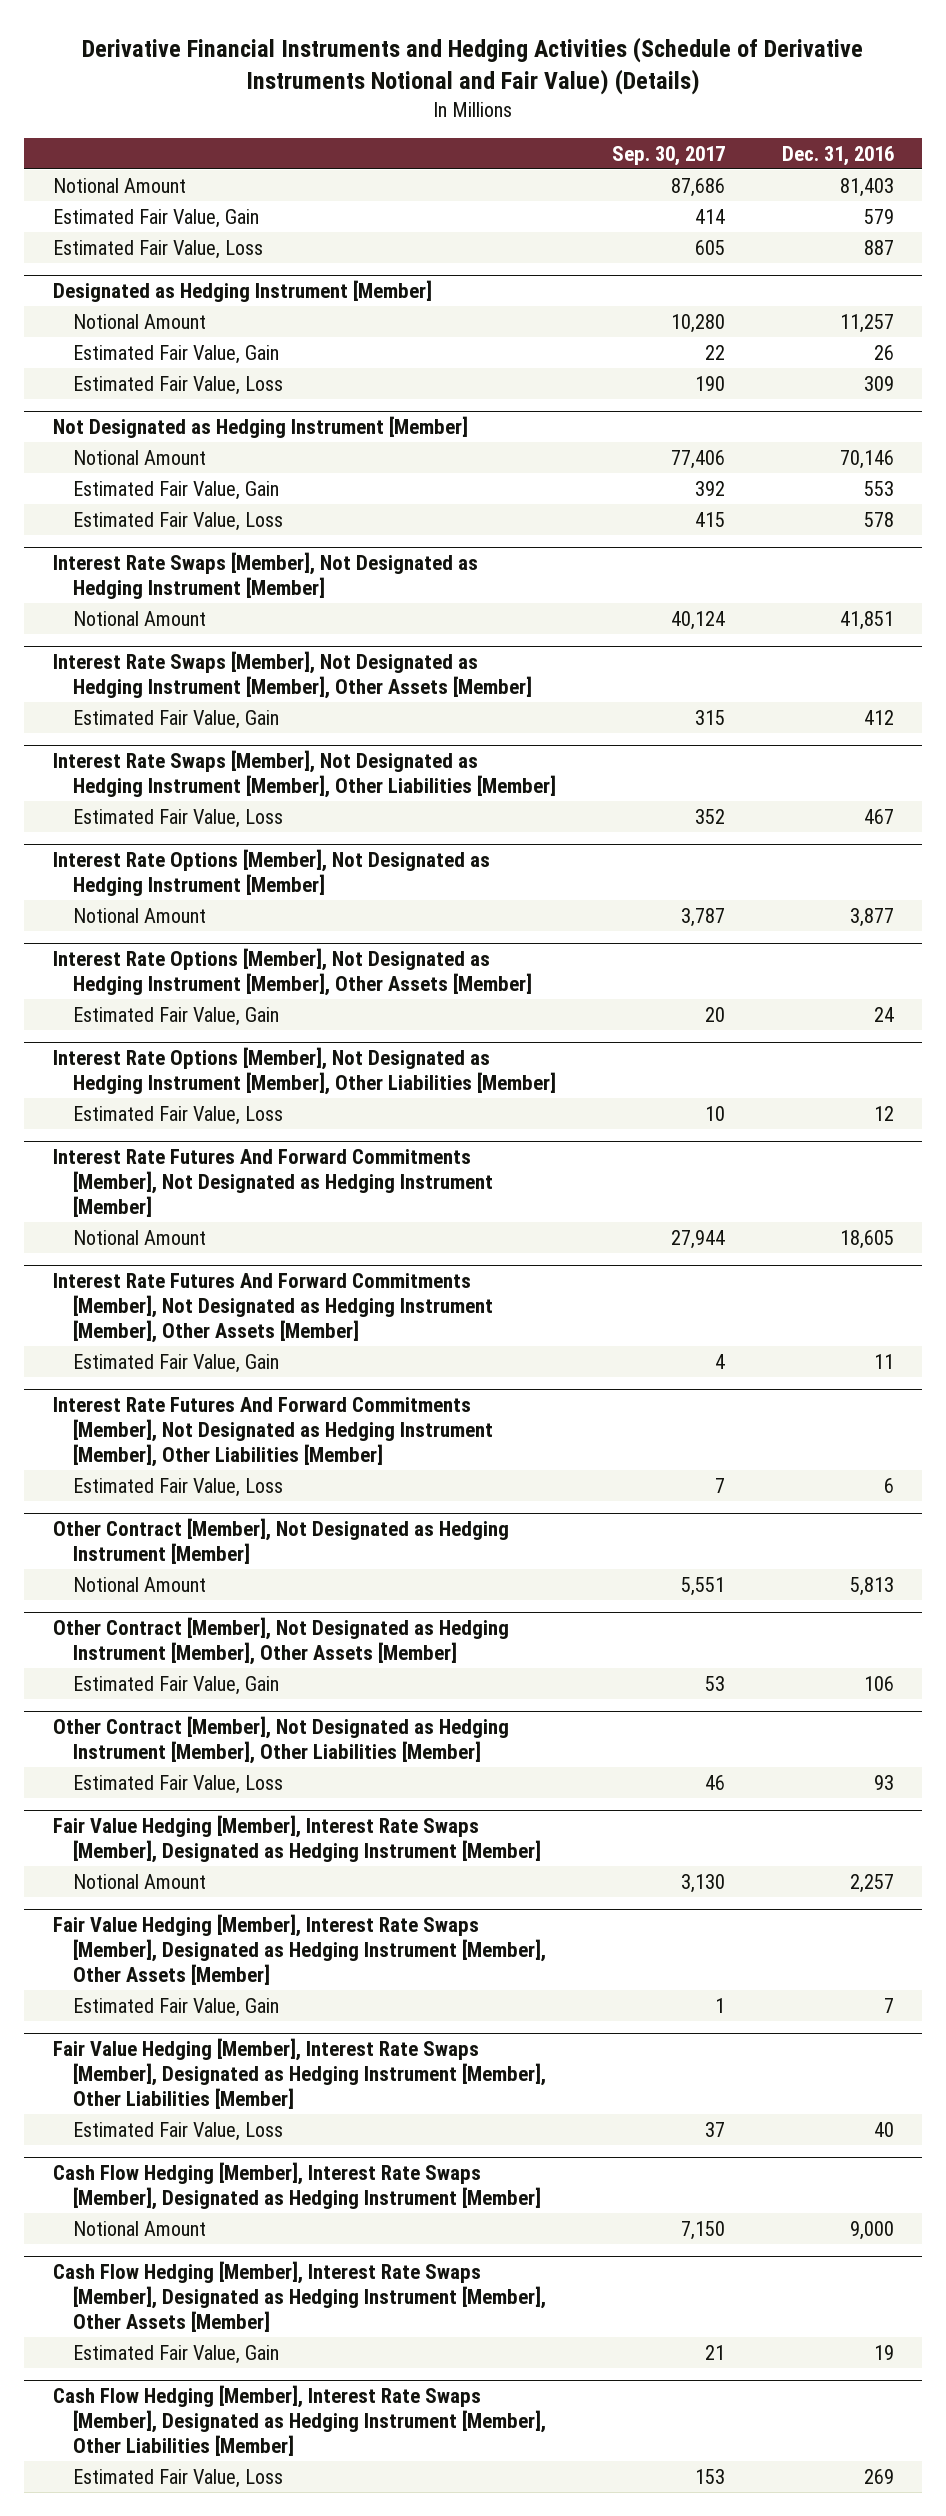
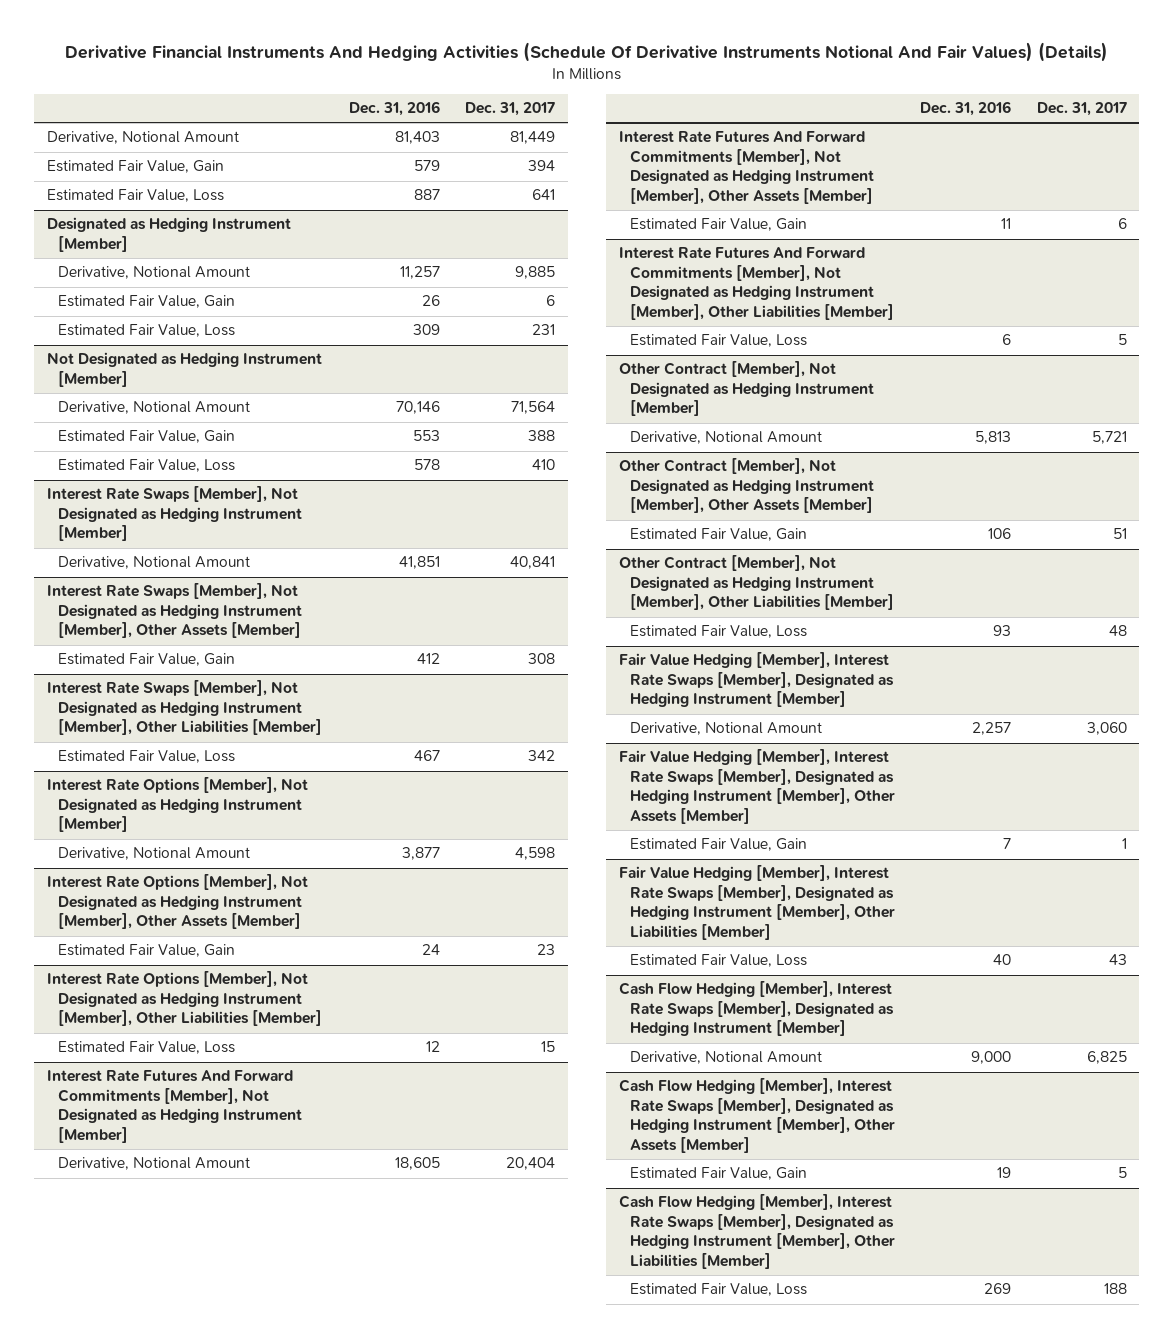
- Derivative Financial Instruments and Hedging Activities (Schedule of Derivative Instruments Notional and Fair Value) (Details)
+ Derivative Financial Instruments And Hedging Activities (Schedule Of Derivative Instruments Notional And Fair Values) (Details)
- | Sep. 30, 2017 | Dec. 31, 2016
+ | Dec. 31, 2016 | Dec. 31, 2017
- Notional Amount | 87,686 | 81,403
+ Derivative, Notional Amount | 81,403 | 81,449
@ Designated as Hedging Instrument [Member]
- Notional Amount | 10,280 | 11,257
+ Derivative, Notional Amount | 11,257 | 9,885
@ Not Designated as Hedging Instrument [Member]
- Notional Amount | 77,406 | 70,146
+ Derivative, Notional Amount | 70,146 | 71,564
@ Interest Rate Swaps [Member], Not Designated as Hedging Instrument [Member]
- Notional Amount | 40,124 | 41,851
+ Derivative, Notional Amount | 41,851 | 40,841
@ Interest Rate Options [Member], Not Designated as Hedging Instrument [Member]
- Notional Amount | 3,787 | 3,877
+ Derivative, Notional Amount | 3,877 | 4,598
@ Interest Rate Futures And Forward Commitments [Member], Not Designated as Hedging Instrument [Member]
- Notional Amount | 27,944 | 18,605
+ Derivative, Notional Amount | 18,605 | 20,404
@ Other Contract [Member], Not Designated as Hedging Instrument [Member]
- Notional Amount | 5,551 | 5,813
+ Derivative, Notional Amount | 5,813 | 5,721
@ Fair Value Hedging [Member], Interest Rate Swaps [Member], Designated as Hedging Instrument [Member]
- Notional Amount | 3,130 | 2,257
+ Derivative, Notional Amount | 2,257 | 3,060
@ Cash Flow Hedging [Member], Interest Rate Swaps [Member], Designated as Hedging Instrument [Member]
- Notional Amount | 7,150 | 9,000
+ Derivative, Notional Amount | 9,000 | 6,825

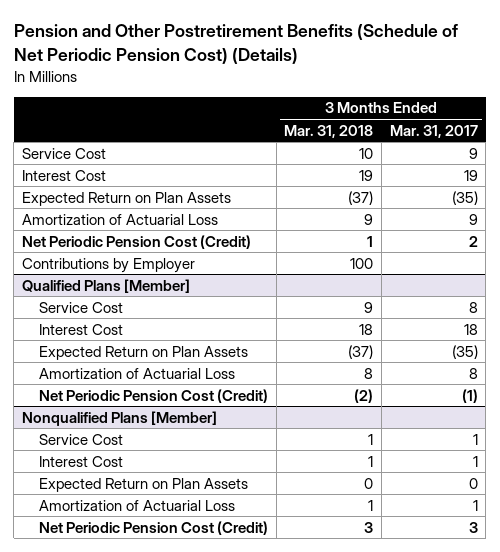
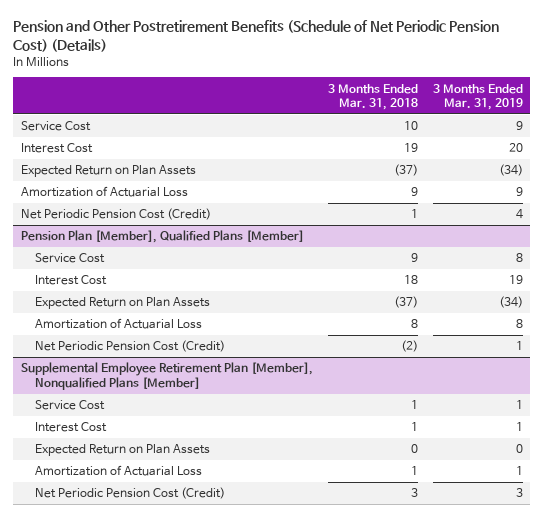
- | 3 Months Ended Mar. 31, 2018 | 3 Months Ended Mar. 31, 2017
+ | 3 Months Ended Mar. 31, 2018 | 3 Months Ended Mar. 31, 2019
- Contributions by Employer | 100 |
- Qualified Plans [Member]
+ Pension Plan [Member], Qualified Plans [Member]
- Nonqualified Plans [Member]
+ Supplemental Employee Retirement Plan [Member], Nonqualified Plans [Member]

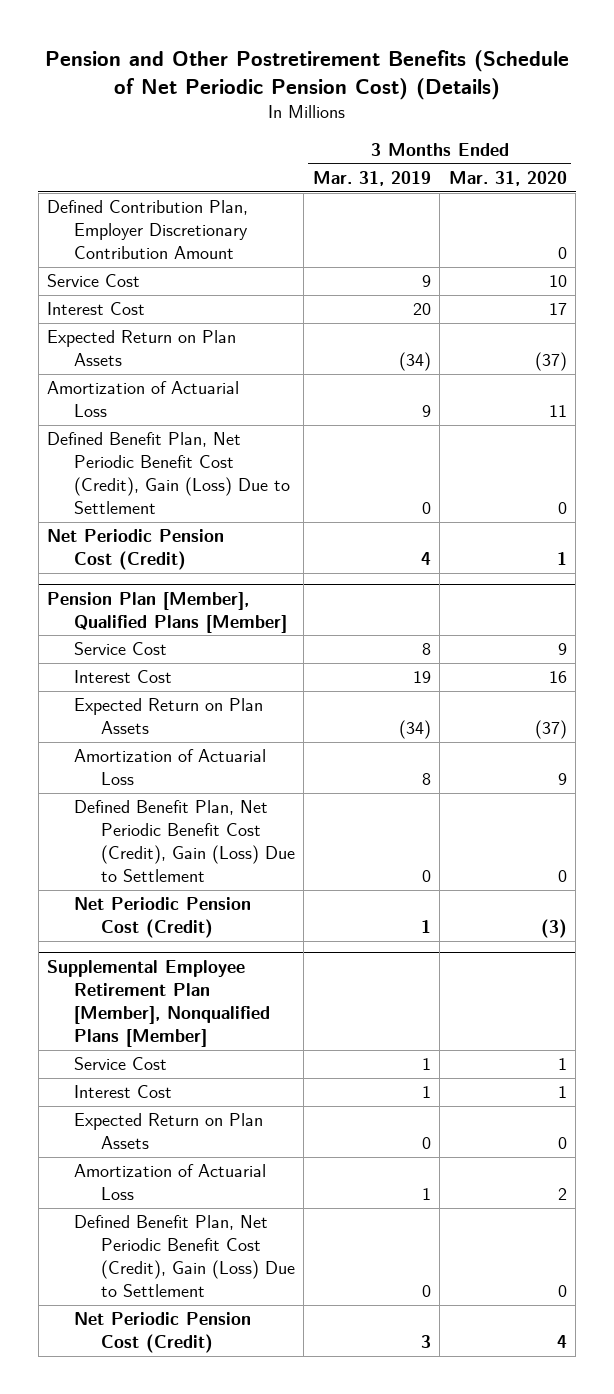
- | 3 Months Ended Mar. 31, 2018 | 3 Months Ended Mar. 31, 2019
+ | 3 Months Ended Mar. 31, 2019 | 3 Months Ended Mar. 31, 2020
+ Defined Contribution Plan, Employer Discretionary Contribution Amount | | 0
+ Defined Benefit Plan, Net Periodic Benefit Cost (Credit), Gain (Loss) Due to Settlement | 0 | 0
@ Pension Plan [Member], Qualified Plans [Member]
+ Defined Benefit Plan, Net Periodic Benefit Cost (Credit), Gain (Loss) Due to Settlement | 0 | 0
@ Supplemental Employee Retirement Plan [Member], Nonqualified Plans [Member]
+ Defined Benefit Plan, Net Periodic Benefit Cost (Credit), Gain (Loss) Due to Settlement | 0 | 0

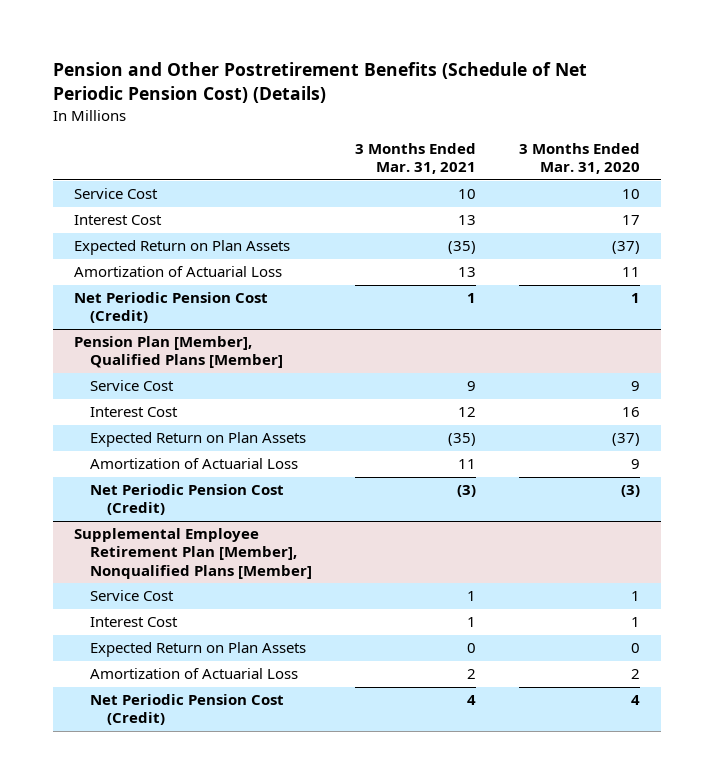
- | 3 Months Ended Mar. 31, 2019 | 3 Months Ended Mar. 31, 2020
+ | 3 Months Ended Mar. 31, 2021 | 3 Months Ended Mar. 31, 2020
- Defined Contribution Plan, Employer Discretionary Contribution Amount | | 0
- Defined Benefit Plan, Net Periodic Benefit Cost (Credit), Gain (Loss) Due to Settlement | 0 | 0
@ Pension Plan [Member], Qualified Plans [Member]
- Defined Benefit Plan, Net Periodic Benefit Cost (Credit), Gain (Loss) Due to Settlement | 0 | 0
@ Supplemental Employee Retirement Plan [Member], Nonqualified Plans [Member]
- Defined Benefit Plan, Net Periodic Benefit Cost (Credit), Gain (Loss) Due to Settlement | 0 | 0

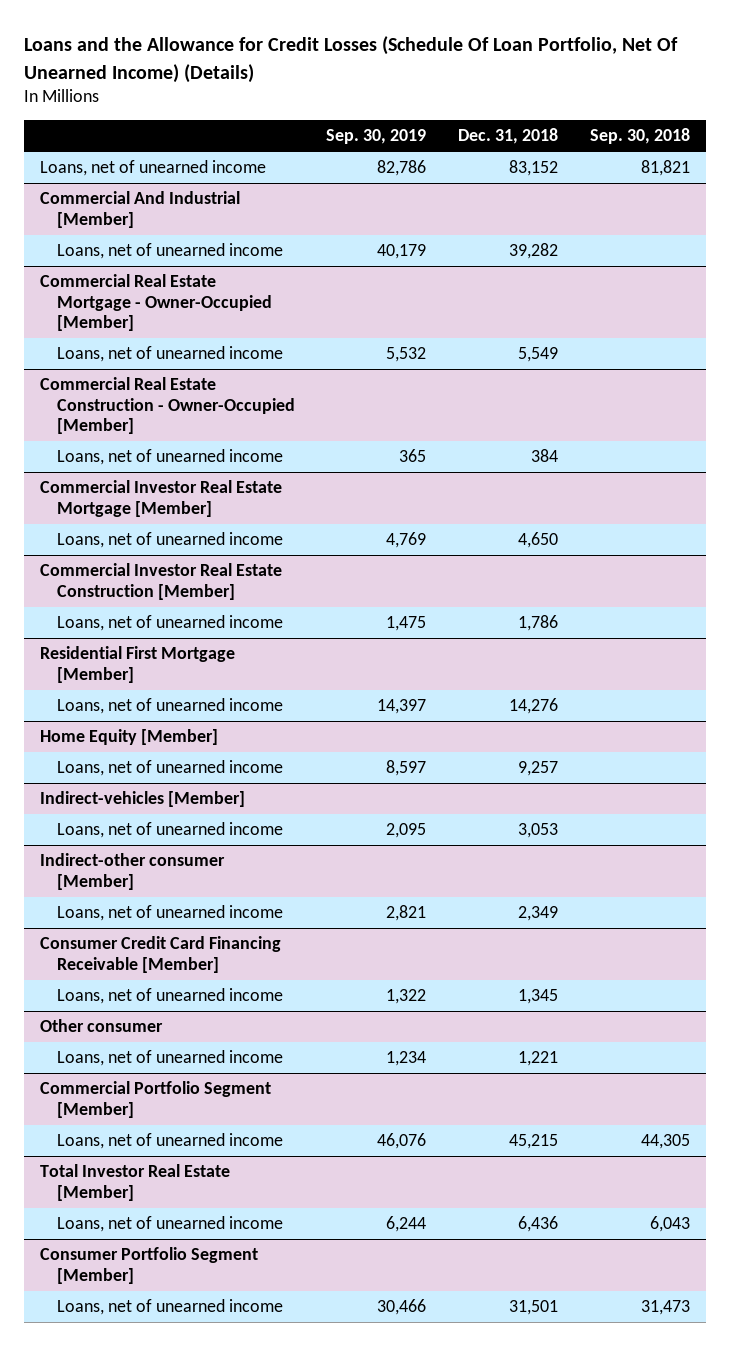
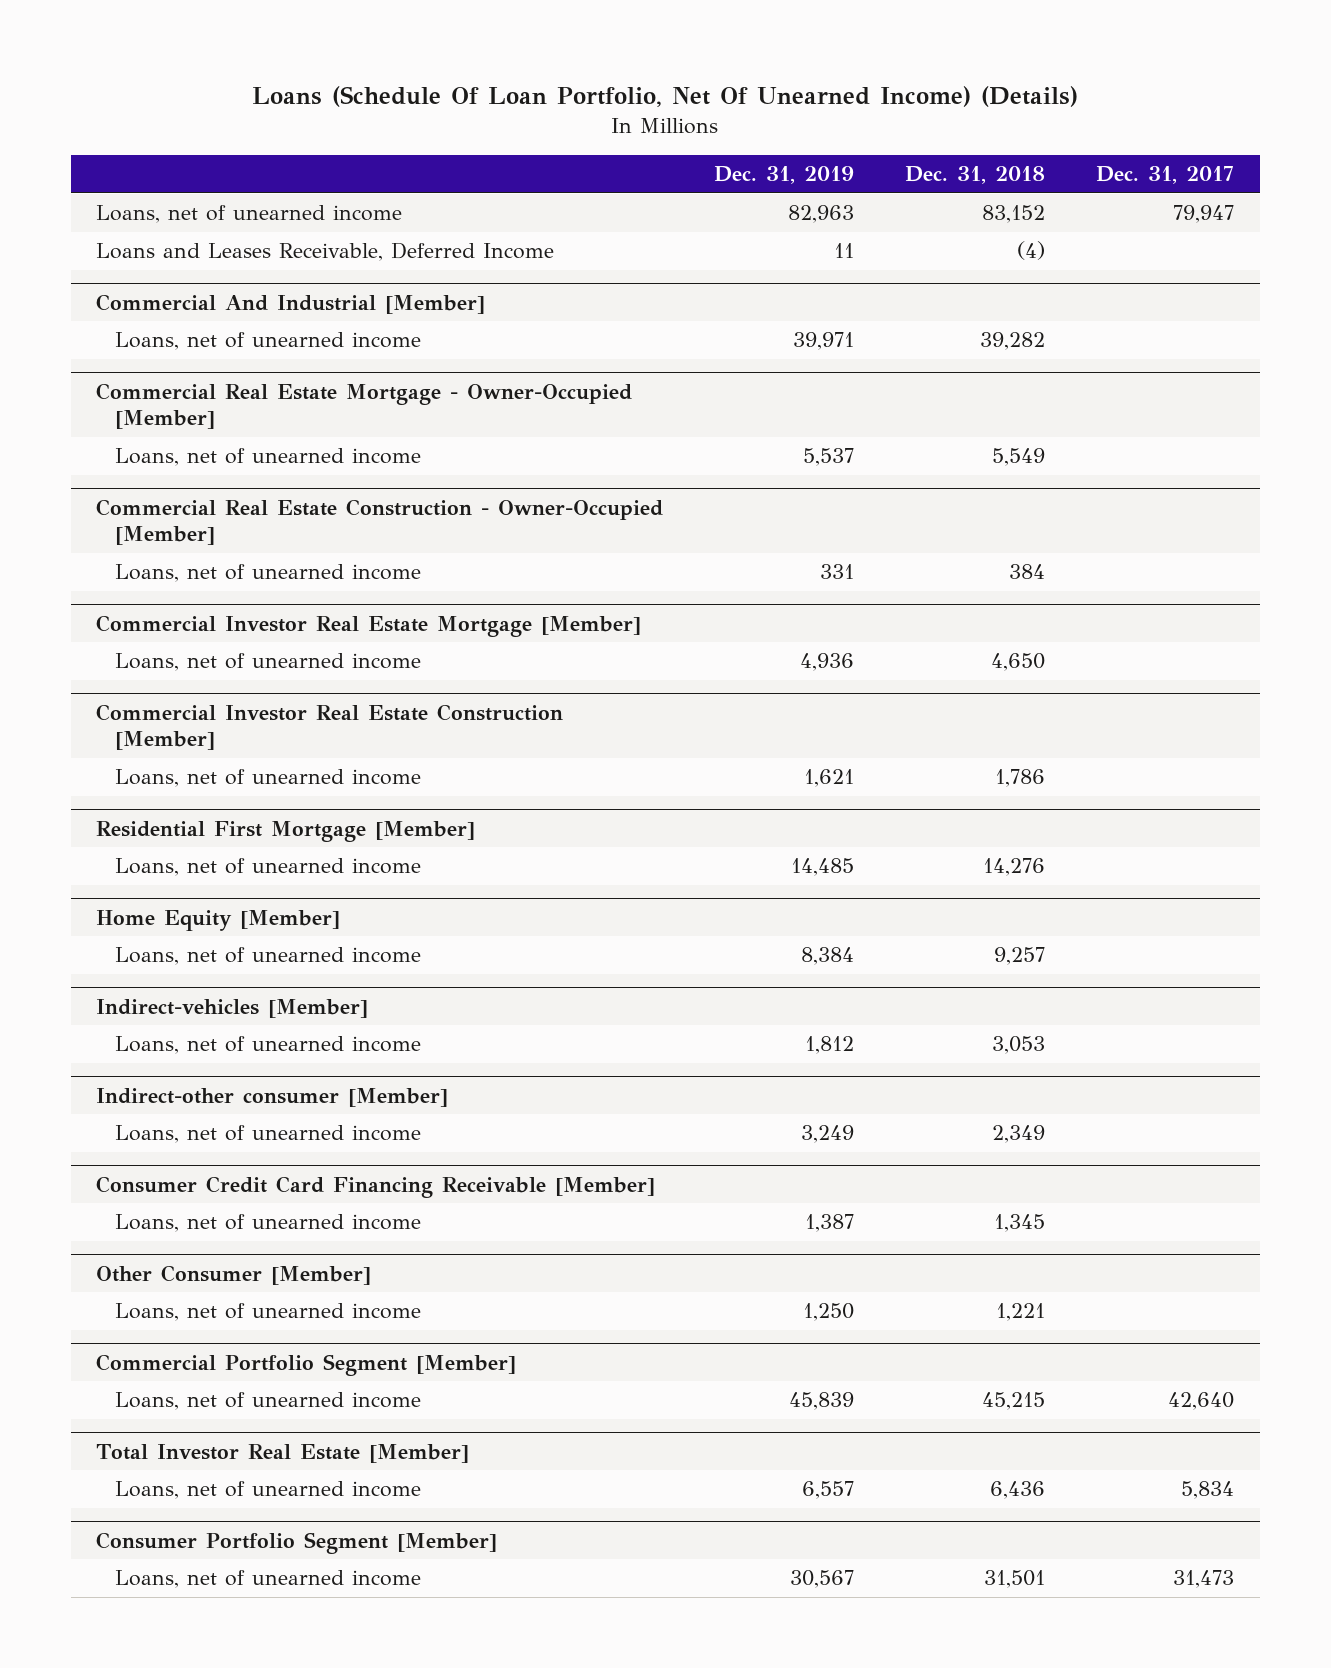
- Loans and the Allowance for Credit Losses (Schedule Of Loan Portfolio, Net Of Unearned Income) (Details)
+ Loans (Schedule Of Loan Portfolio, Net Of Unearned Income) (Details)
- | Sep. 30, 2019 | Dec. 31, 2018 | Sep. 30, 2018
+ | Dec. 31, 2019 | Dec. 31, 2018 | Dec. 31, 2017
+ Loans and Leases Receivable, Deferred Income | 11 | (4) |
- Other consumer
+ Other Consumer [Member]

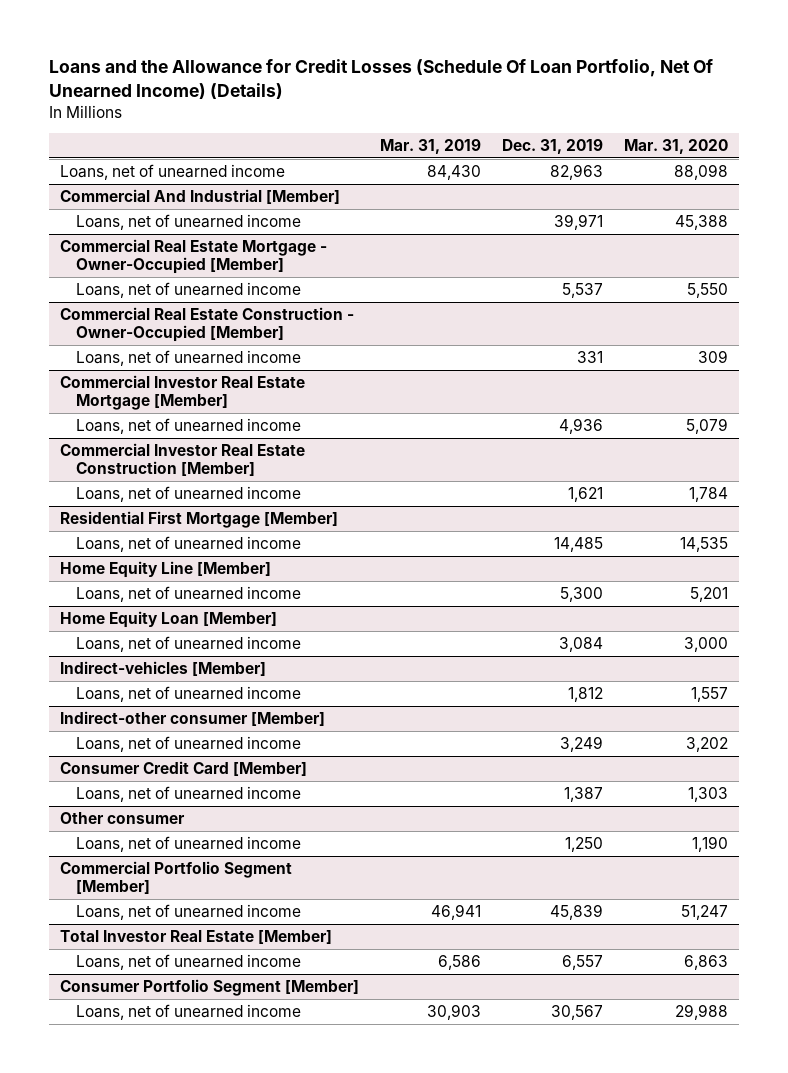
- Loans (Schedule Of Loan Portfolio, Net Of Unearned Income) (Details)
+ Loans and the Allowance for Credit Losses (Schedule Of Loan Portfolio, Net Of Unearned Income) (Details)
- | Dec. 31, 2019 | Dec. 31, 2018 | Dec. 31, 2017
+ | Mar. 31, 2019 | Dec. 31, 2019 | Mar. 31, 2020
- Loans and Leases Receivable, Deferred Income | 11 | (4) |
- Home Equity [Member]
- Loans, net of unearned income | 8,384 | 9,257 |
+ Home Equity Line [Member]
+ Loans, net of unearned income | | 5,300 | 5,201
+ Home Equity Loan [Member]
+ Loans, net of unearned income | | 3,084 | 3,000
- Consumer Credit Card Financing Receivable [Member]
+ Consumer Credit Card [Member]
- Other Consumer [Member]
+ Other consumer

